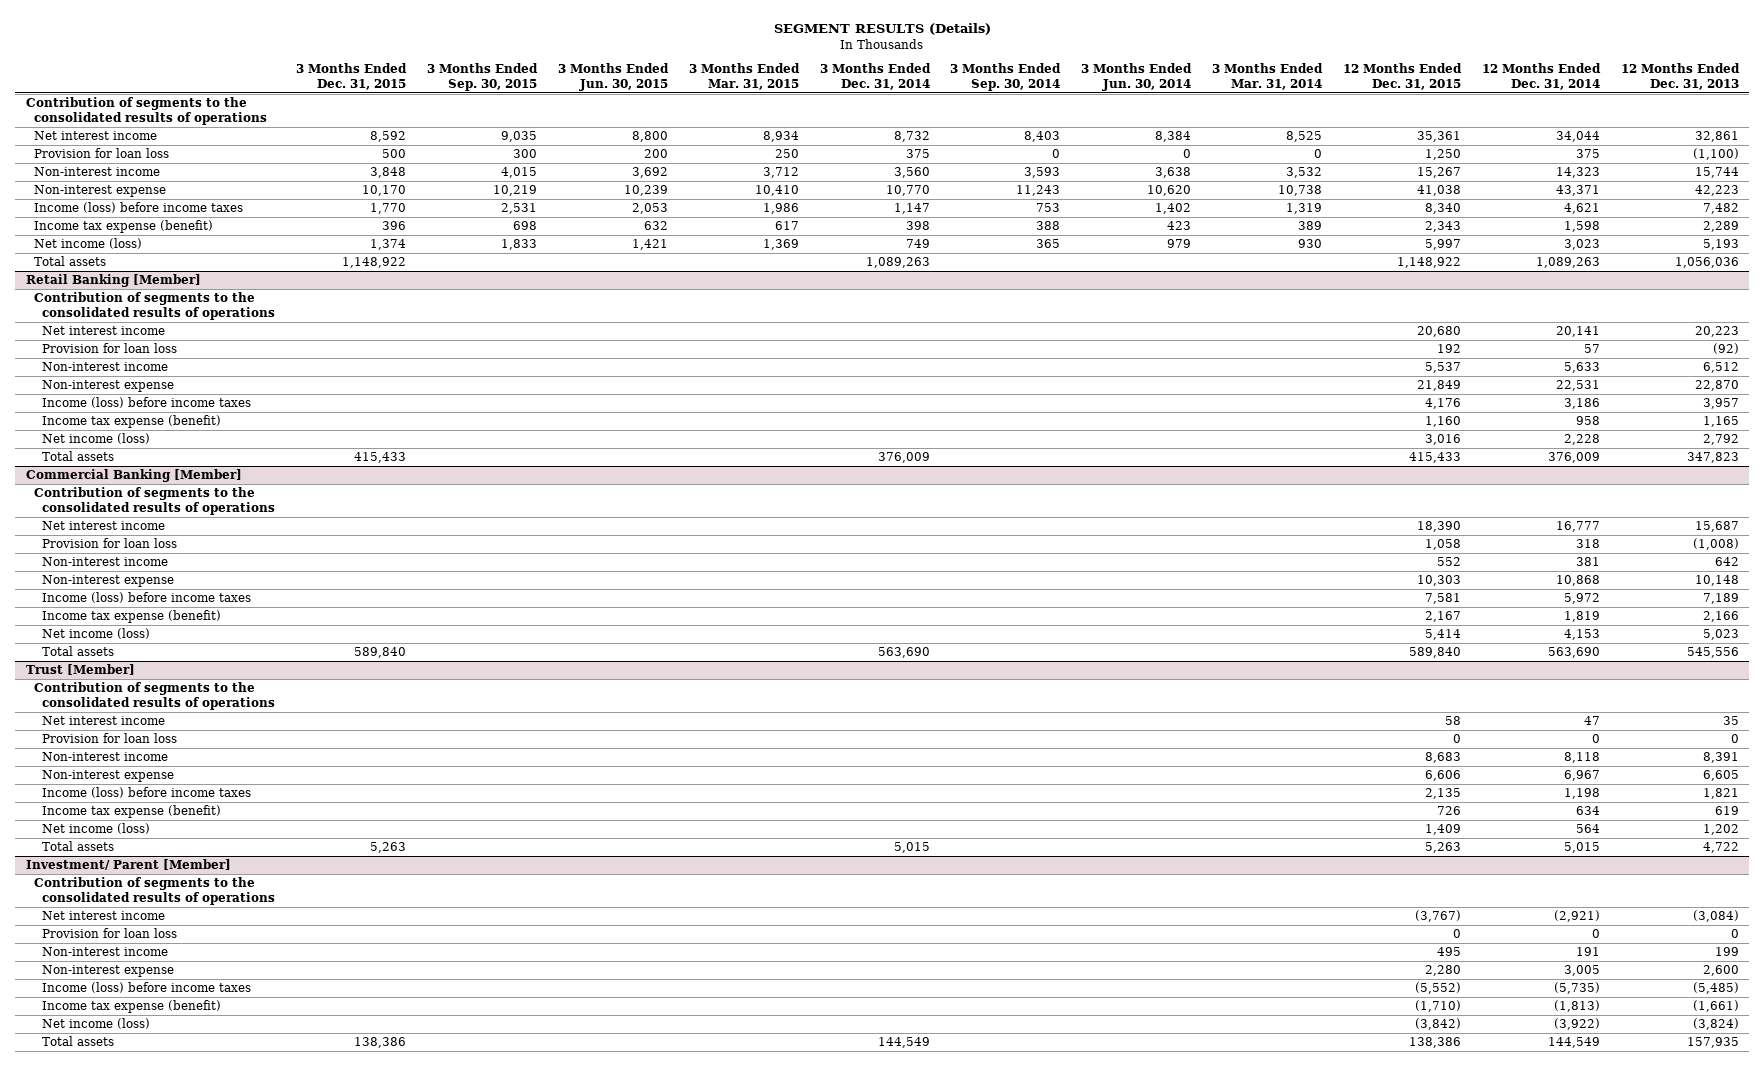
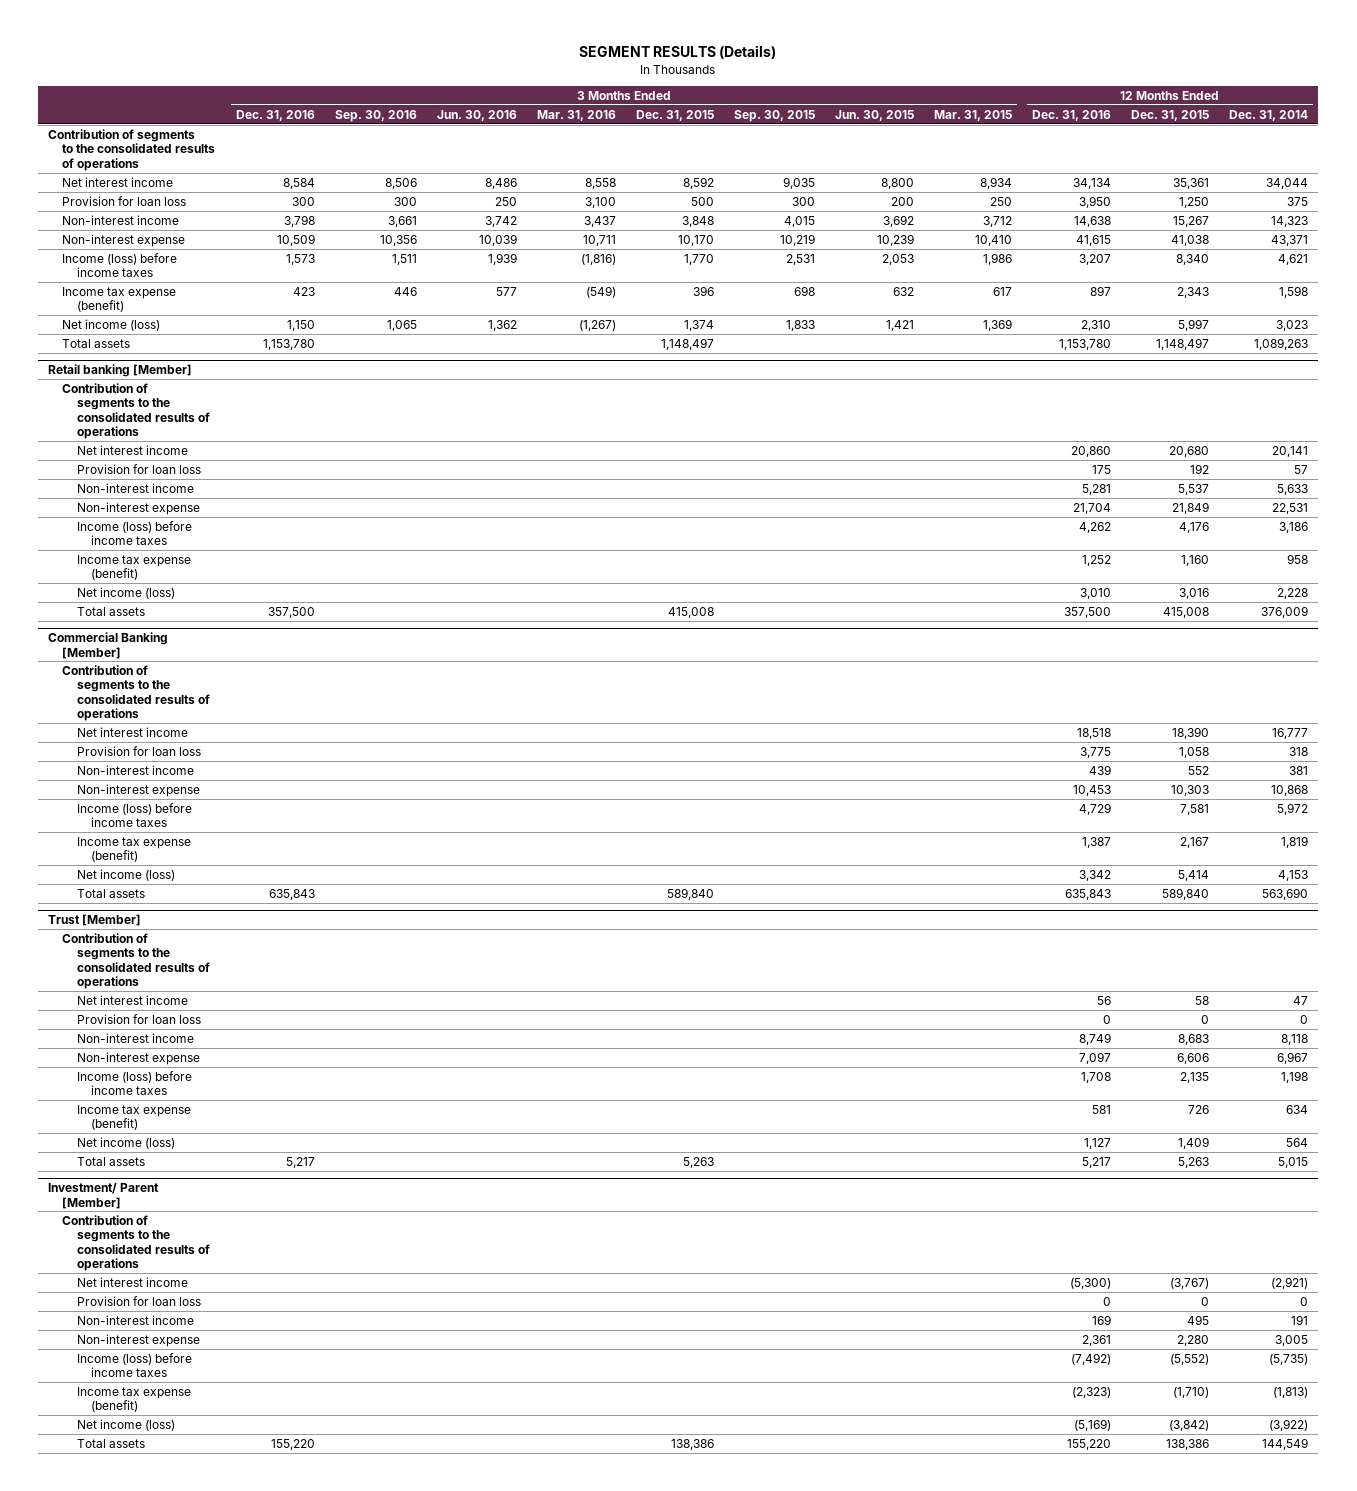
- | 3 Months Ended Dec. 31, 2015 | 3 Months Ended Sep. 30, 2015 | 3 Months Ended Jun. 30, 2015 | 3 Months Ended Mar. 31, 2015 | 3 Months Ended Dec. 31, 2014 | 3 Months Ended Sep. 30, 2014 | 3 Months Ended Jun. 30, 2014 | 3 Months Ended Mar. 31, 2014 | 12 Months Ended Dec. 31, 2015 | 12 Months Ended Dec. 31, 2014 | 12 Months Ended Dec. 31, 2013
+ | 3 Months Ended Dec. 31, 2016 | 3 Months Ended Sep. 30, 2016 | 3 Months Ended Jun. 30, 2016 | 3 Months Ended Mar. 31, 2016 | 3 Months Ended Dec. 31, 2015 | 3 Months Ended Sep. 30, 2015 | 3 Months Ended Jun. 30, 2015 | 3 Months Ended Mar. 31, 2015 | 12 Months Ended Dec. 31, 2016 | 12 Months Ended Dec. 31, 2015 | 12 Months Ended Dec. 31, 2014
- Total assets | 1,148,922 | | | | 1,089,263 | | | | 1,148,922 | 1,089,263 | 1,056,036
- Retail Banking [Member]
+ Total assets | 1,153,780 | | | | 1,148,497 | | | | 1,153,780 | 1,148,497 | 1,089,263
+ Retail banking [Member]
- Total assets | 415,433 | | | | 376,009 | | | | 415,433 | 376,009 | 347,823
+ Total assets | 357,500 | | | | 415,008 | | | | 357,500 | 415,008 | 376,009

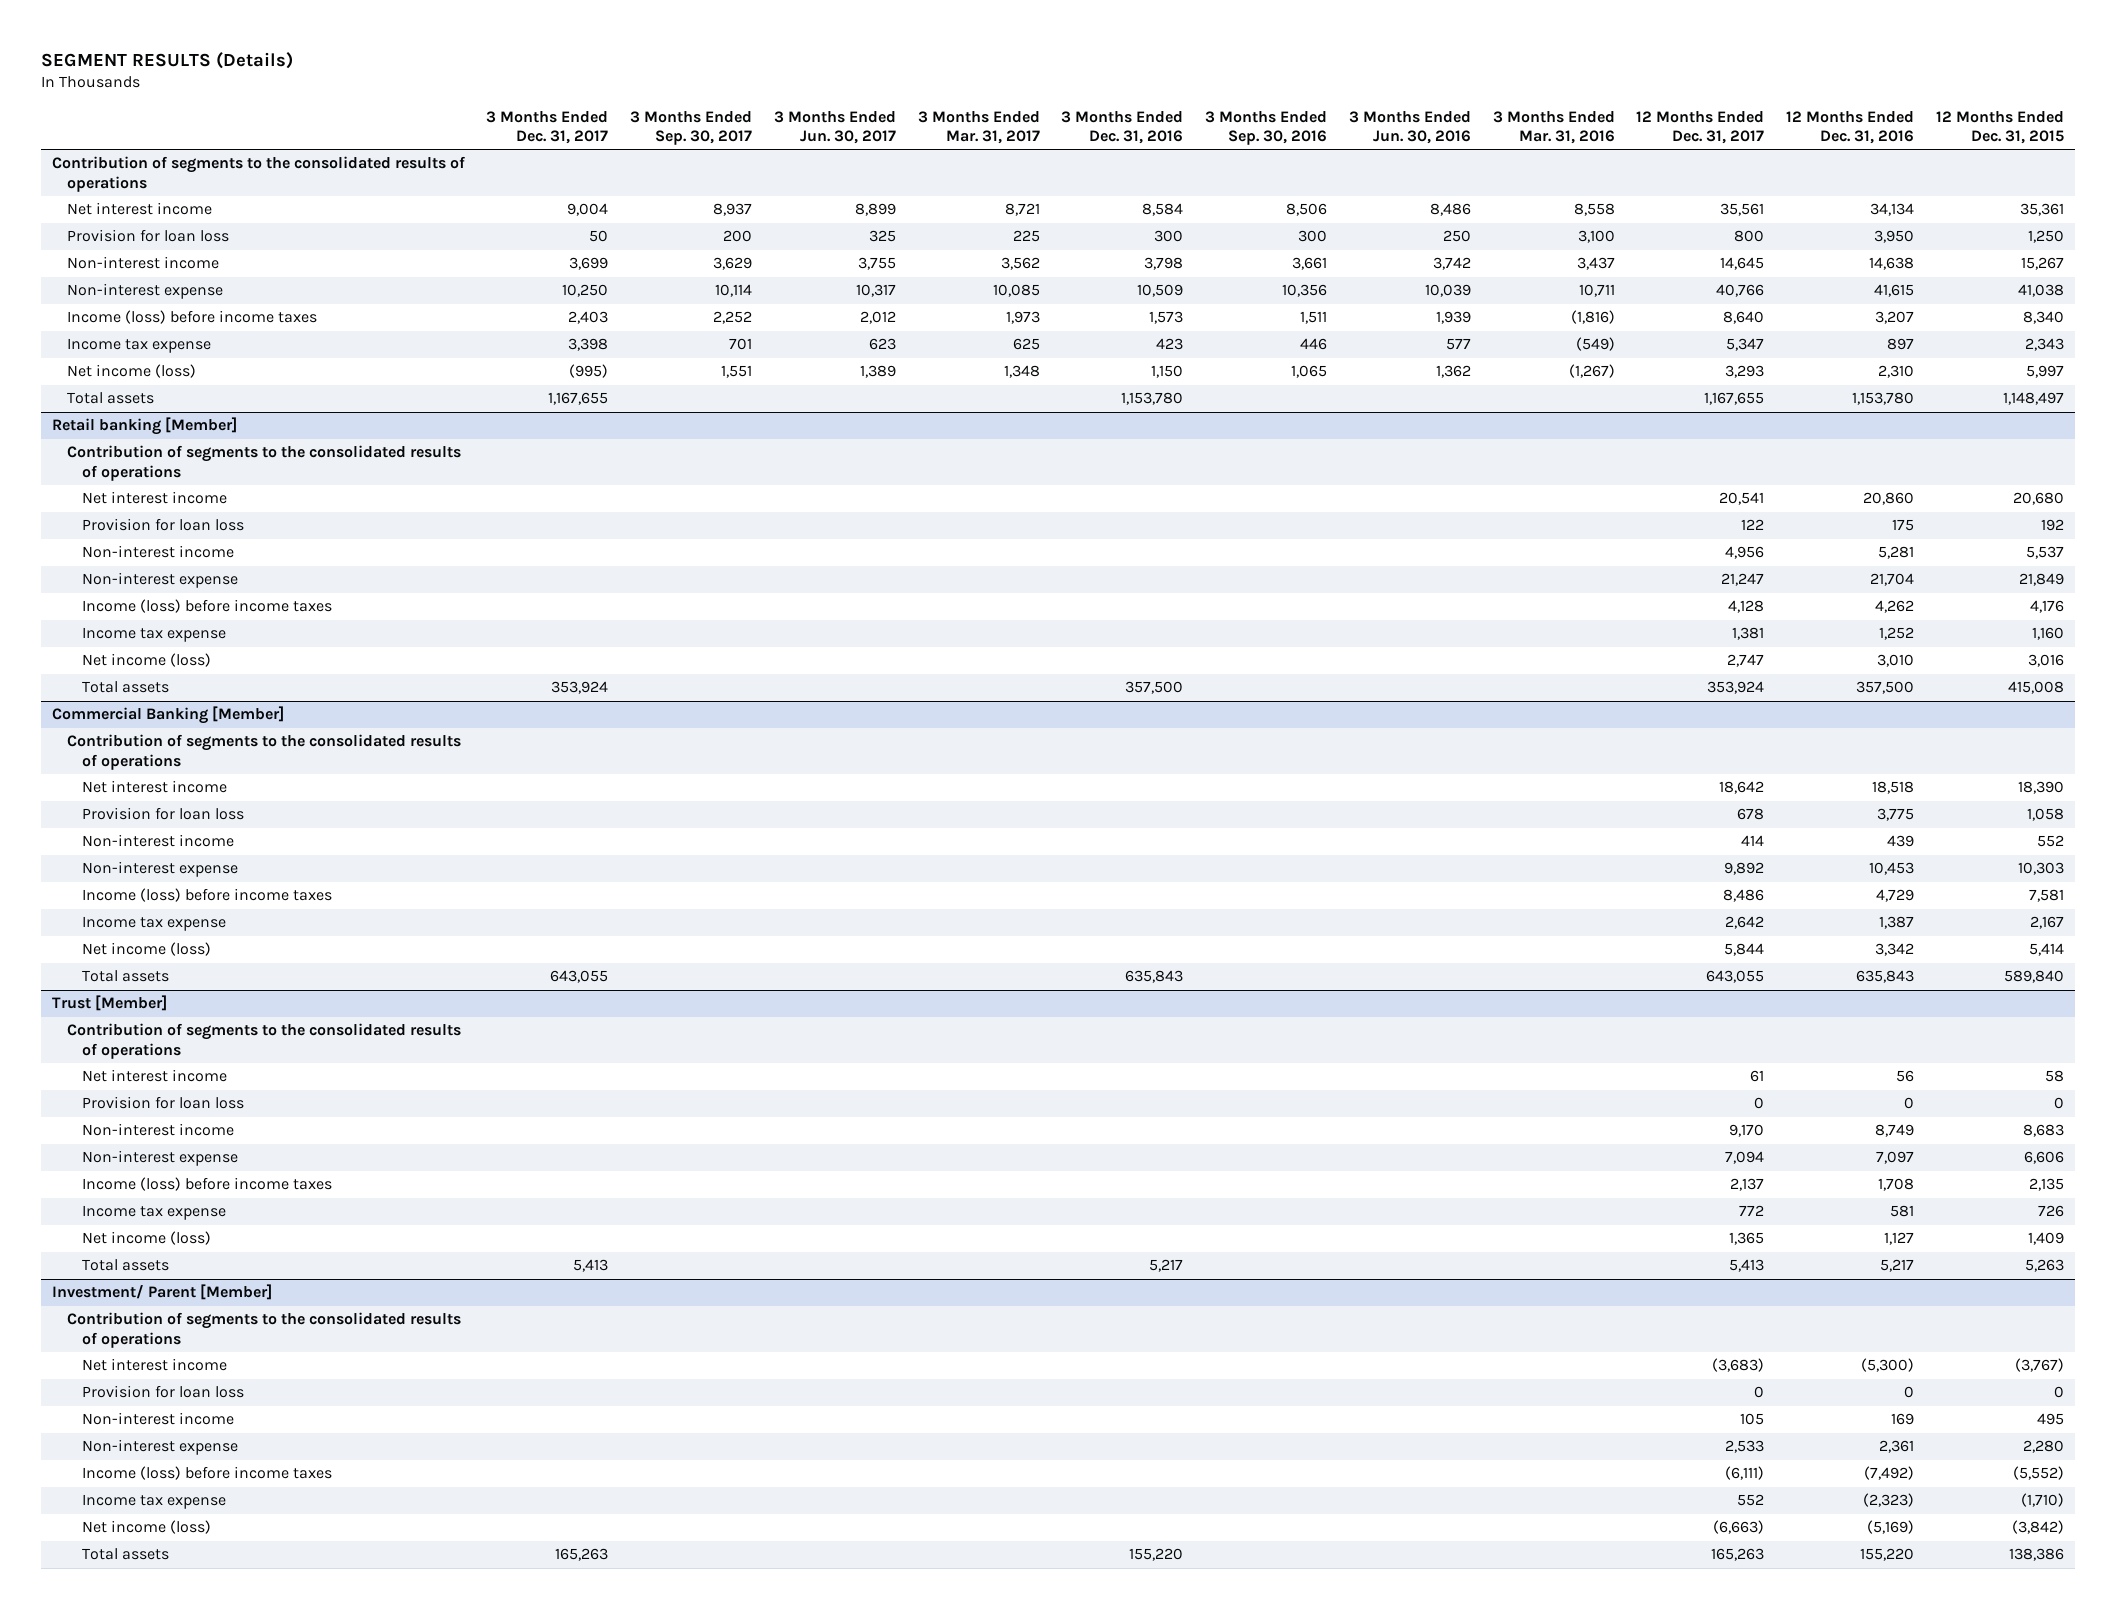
- | 3 Months Ended Dec. 31, 2016 | 3 Months Ended Sep. 30, 2016 | 3 Months Ended Jun. 30, 2016 | 3 Months Ended Mar. 31, 2016 | 3 Months Ended Dec. 31, 2015 | 3 Months Ended Sep. 30, 2015 | 3 Months Ended Jun. 30, 2015 | 3 Months Ended Mar. 31, 2015 | 12 Months Ended Dec. 31, 2016 | 12 Months Ended Dec. 31, 2015 | 12 Months Ended Dec. 31, 2014
+ | 3 Months Ended Dec. 31, 2017 | 3 Months Ended Sep. 30, 2017 | 3 Months Ended Jun. 30, 2017 | 3 Months Ended Mar. 31, 2017 | 3 Months Ended Dec. 31, 2016 | 3 Months Ended Sep. 30, 2016 | 3 Months Ended Jun. 30, 2016 | 3 Months Ended Mar. 31, 2016 | 12 Months Ended Dec. 31, 2017 | 12 Months Ended Dec. 31, 2016 | 12 Months Ended Dec. 31, 2015
- Income tax expense (benefit) | 423 | 446 | 577 | (549) | 396 | 698 | 632 | 617 | 897 | 2,343 | 1,598
+ Income tax expense | 3,398 | 701 | 623 | 625 | 423 | 446 | 577 | (549) | 5,347 | 897 | 2,343
@ Retail banking [Member]
- Income tax expense (benefit) | | | | | | | | | 1,252 | 1,160 | 958
+ Income tax expense | | | | | | | | | 1,381 | 1,252 | 1,160
@ Commercial Banking [Member]
- Income tax expense (benefit) | | | | | | | | | 1,387 | 2,167 | 1,819
+ Income tax expense | | | | | | | | | 2,642 | 1,387 | 2,167
@ Trust [Member]
- Income tax expense (benefit) | | | | | | | | | 581 | 726 | 634
+ Income tax expense | | | | | | | | | 772 | 581 | 726
@ Investment/ Parent [Member]
- Income tax expense (benefit) | | | | | | | | | (2,323) | (1,710) | (1,813)
+ Income tax expense | | | | | | | | | 552 | (2,323) | (1,710)

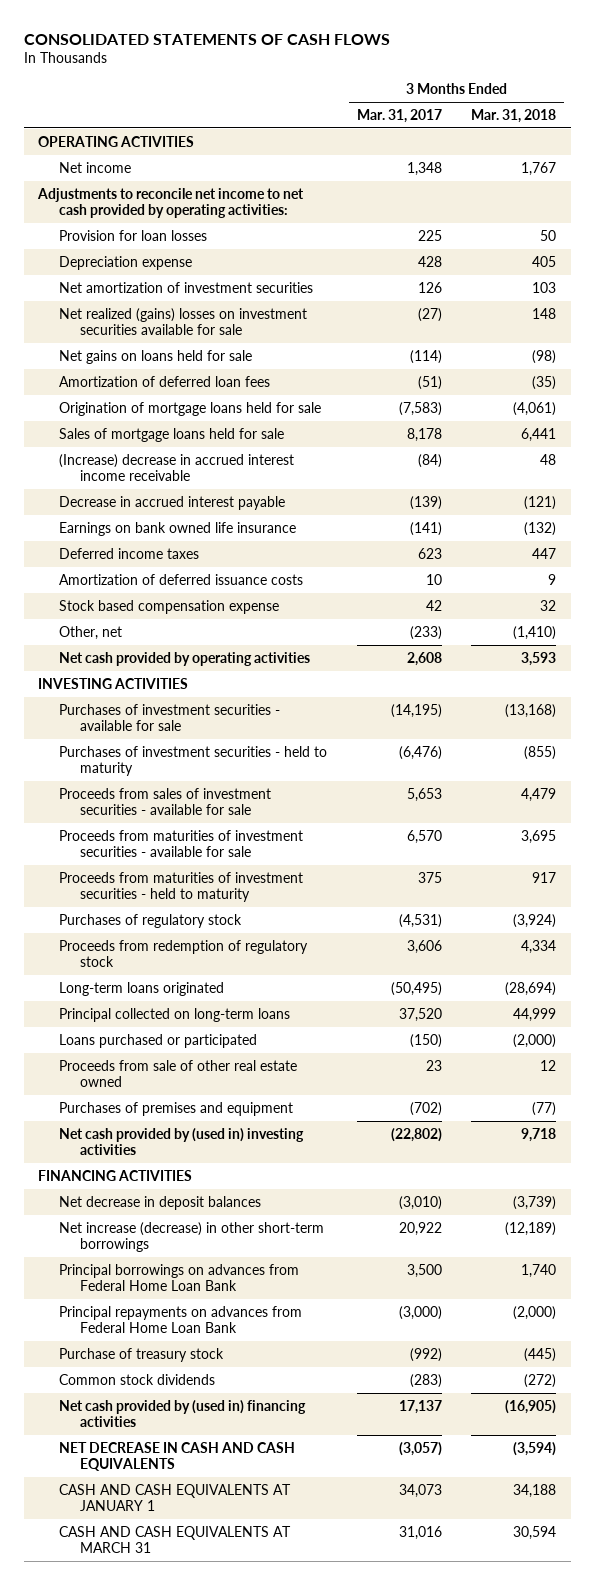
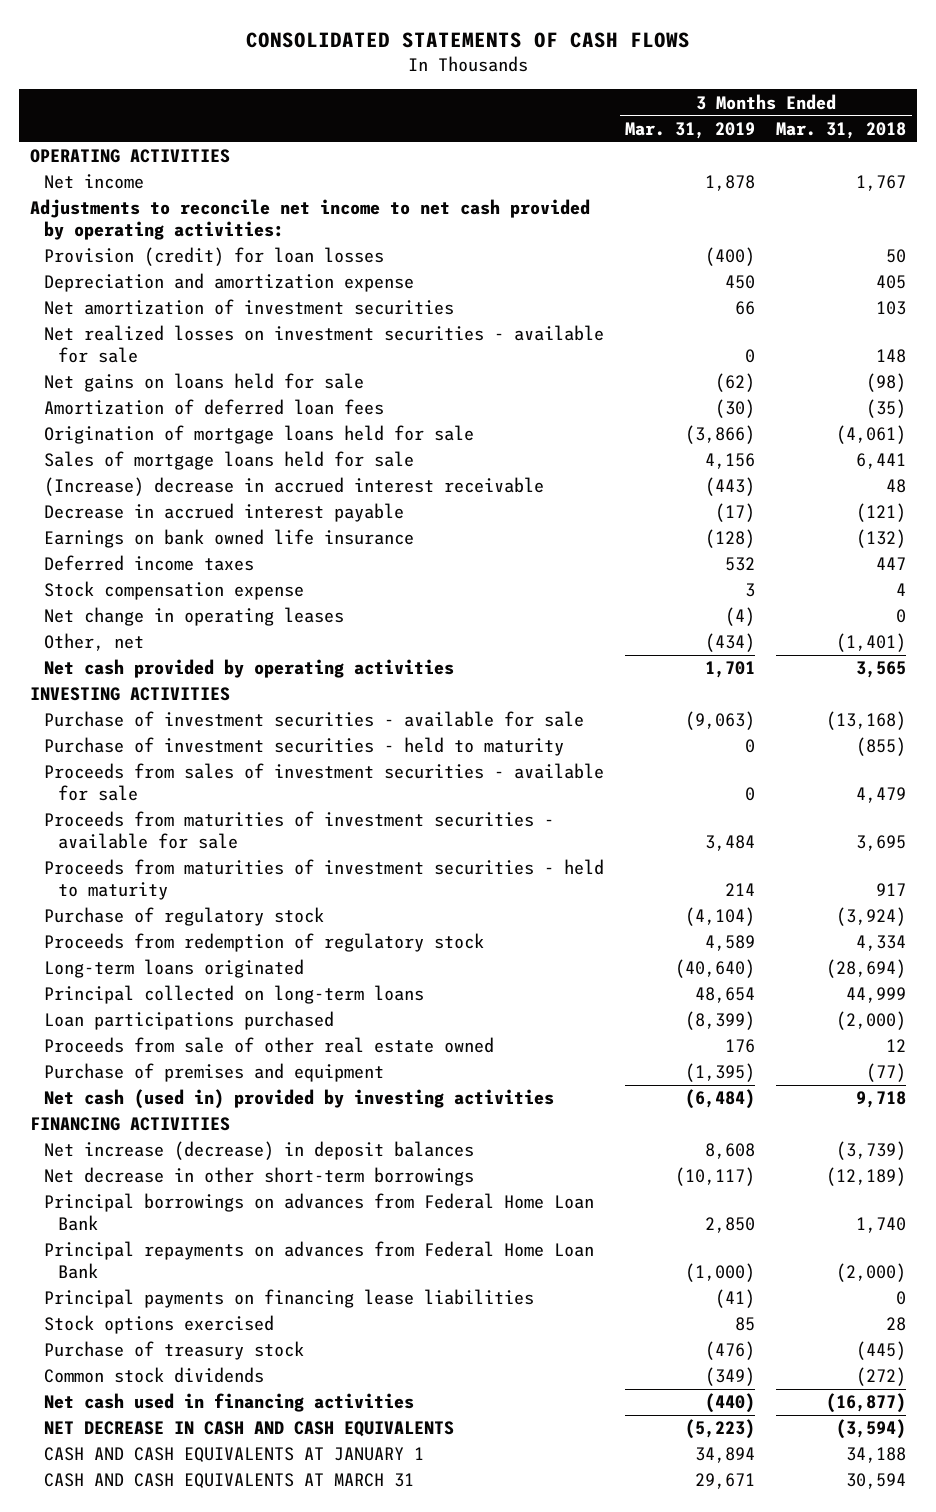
- | 3 Months Ended Mar. 31, 2017 | 3 Months Ended Mar. 31, 2018
+ | 3 Months Ended Mar. 31, 2019 | 3 Months Ended Mar. 31, 2018
- Provision for loan losses | 225 | 50
- Depreciation expense | 428 | 405
+ Provision (credit) for loan losses | (400) | 50
+ Depreciation and amortization expense | 450 | 405
- Net realized (gains) losses on investment securities available for sale | (27) | 148
+ Net realized losses on investment securities - available for sale | 0 | 148
- (Increase) decrease in accrued interest income receivable | (84) | 48
+ (Increase) decrease in accrued interest receivable | (443) | 48
- Amortization of deferred issuance costs | 10 | 9
- Stock based compensation expense | 42 | 32
- Other, net | (233) | (1,410)
- Net cash provided by operating activities | 2,608 | 3,593
+ Stock compensation expense | 3 | 4
+ Net change in operating leases | (4) | 0
+ Other, net | (434) | (1,401)
+ Net cash provided by operating activities | 1,701 | 3,565
- Purchases of investment securities - available for sale | (14,195) | (13,168)
- Purchases of investment securities - held to maturity | (6,476) | (855)
+ Purchase of investment securities - available for sale | (9,063) | (13,168)
+ Purchase of investment securities - held to maturity | 0 | (855)
- Purchases of regulatory stock | (4,531) | (3,924)
+ Purchase of regulatory stock | (4,104) | (3,924)
- Loans purchased or participated | (150) | (2,000)
+ Loan participations purchased | (8,399) | (2,000)
- Purchases of premises and equipment | (702) | (77)
- Net cash provided by (used in) investing activities | (22,802) | 9,718
+ Purchase of premises and equipment | (1,395) | (77)
+ Net cash (used in) provided by investing activities | (6,484) | 9,718
- Net decrease in deposit balances | (3,010) | (3,739)
- Net increase (decrease) in other short-term borrowings | 20,922 | (12,189)
+ Net increase (decrease) in deposit balances | 8,608 | (3,739)
+ Net decrease in other short-term borrowings | (10,117) | (12,189)
+ Principal payments on financing lease liabilities | (41) | 0
+ Stock options exercised | 85 | 28
- Net cash provided by (used in) financing activities | 17,137 | (16,905)
+ Net cash used in financing activities | (440) | (16,877)

